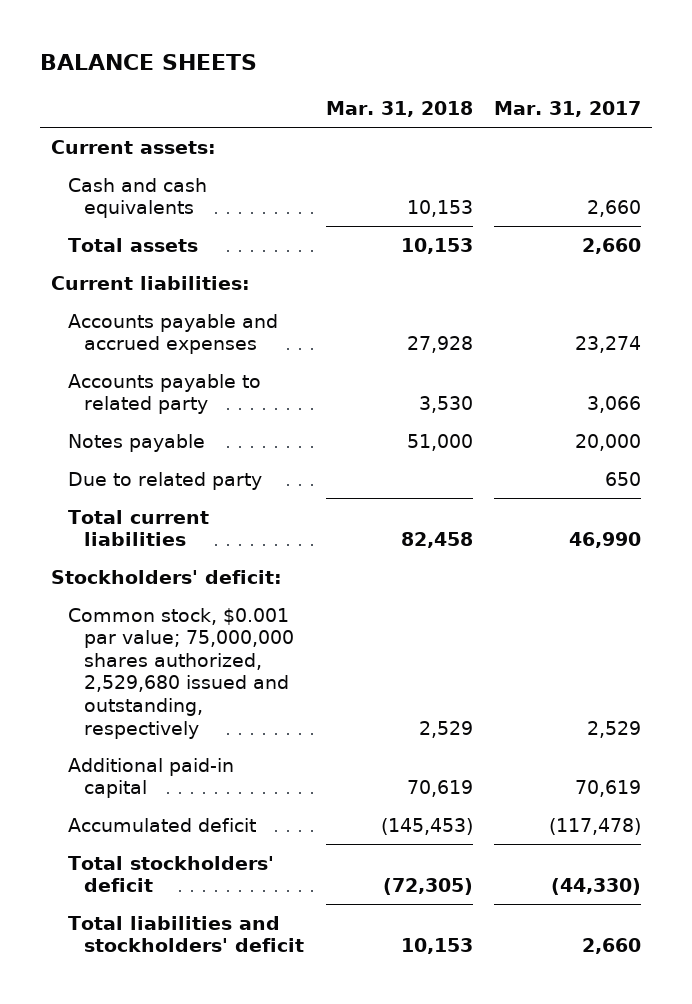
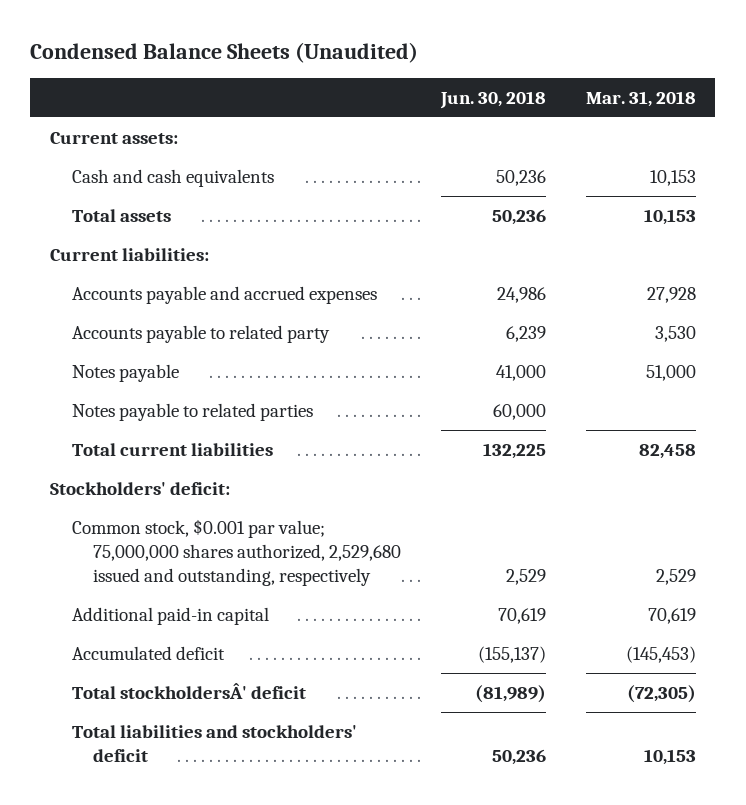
- BALANCE SHEETS
+ Condensed Balance Sheets (Unaudited)
- | Mar. 31, 2018 | Mar. 31, 2017
+ | Jun. 30, 2018 | Mar. 31, 2018
- Due to related party | | 650
+ Notes payable to related parties | 60,000 |
- Total stockholders' deficit | (72,305) | (44,330)
+ Total stockholdersÂ' deficit | (81,989) | (72,305)

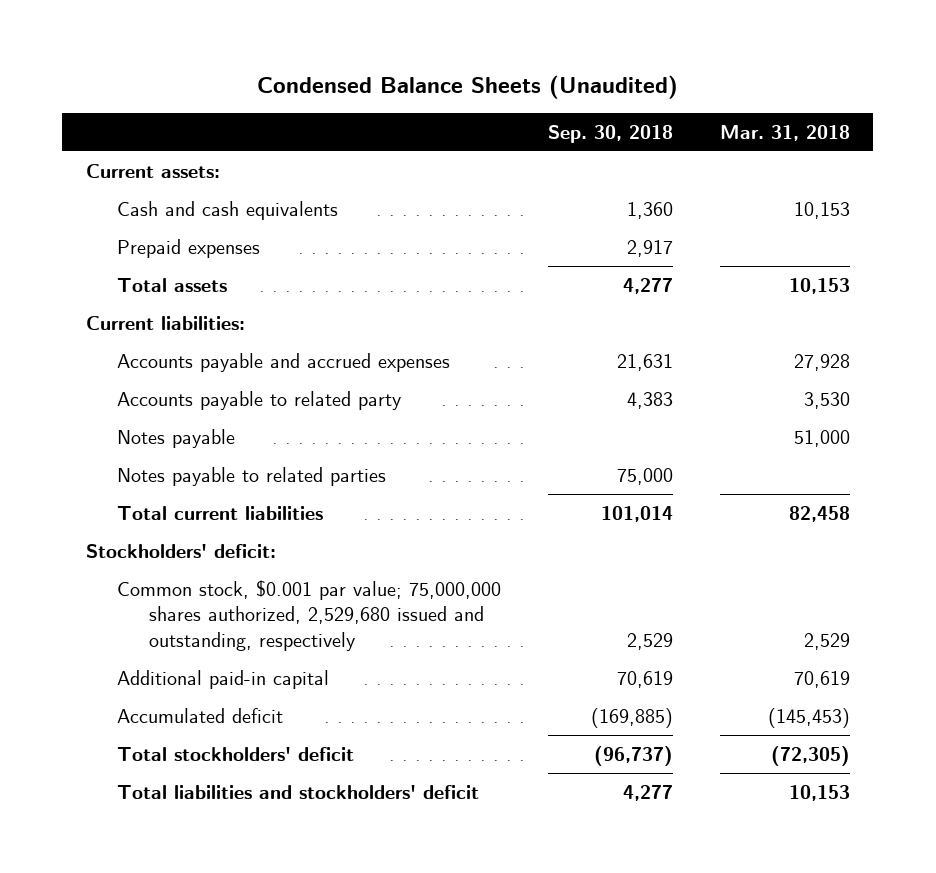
- | Jun. 30, 2018 | Mar. 31, 2018
+ | Sep. 30, 2018 | Mar. 31, 2018
+ Prepaid expenses | 2,917 |
- Total stockholdersÂ' deficit | (81,989) | (72,305)
+ Total stockholders' deficit | (96,737) | (72,305)

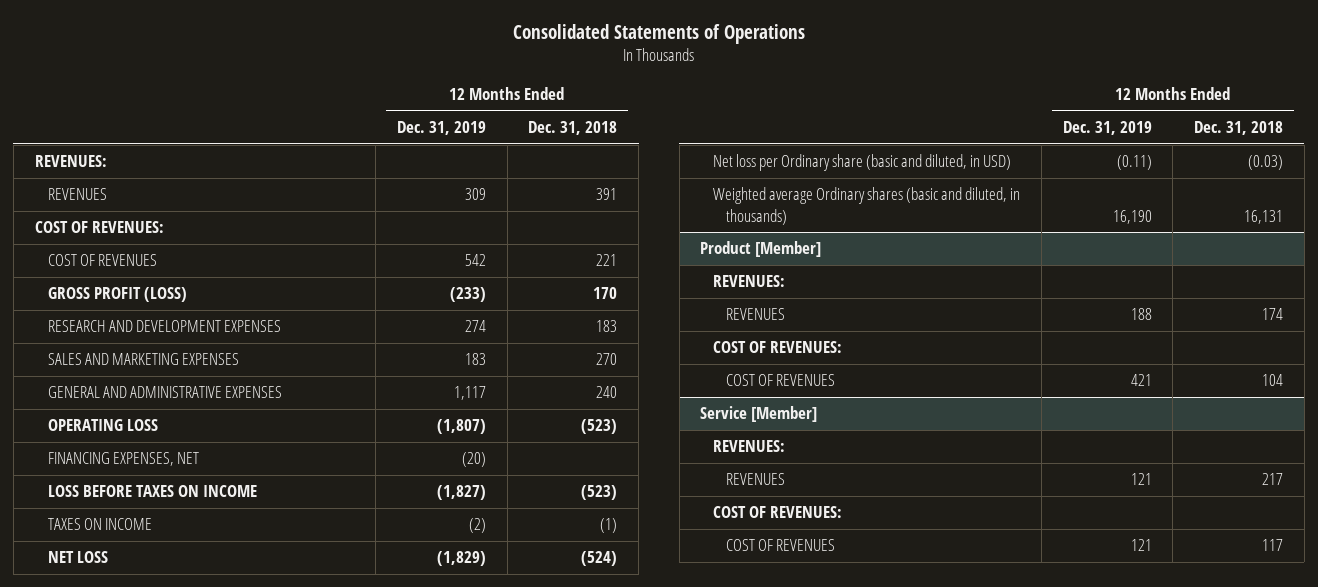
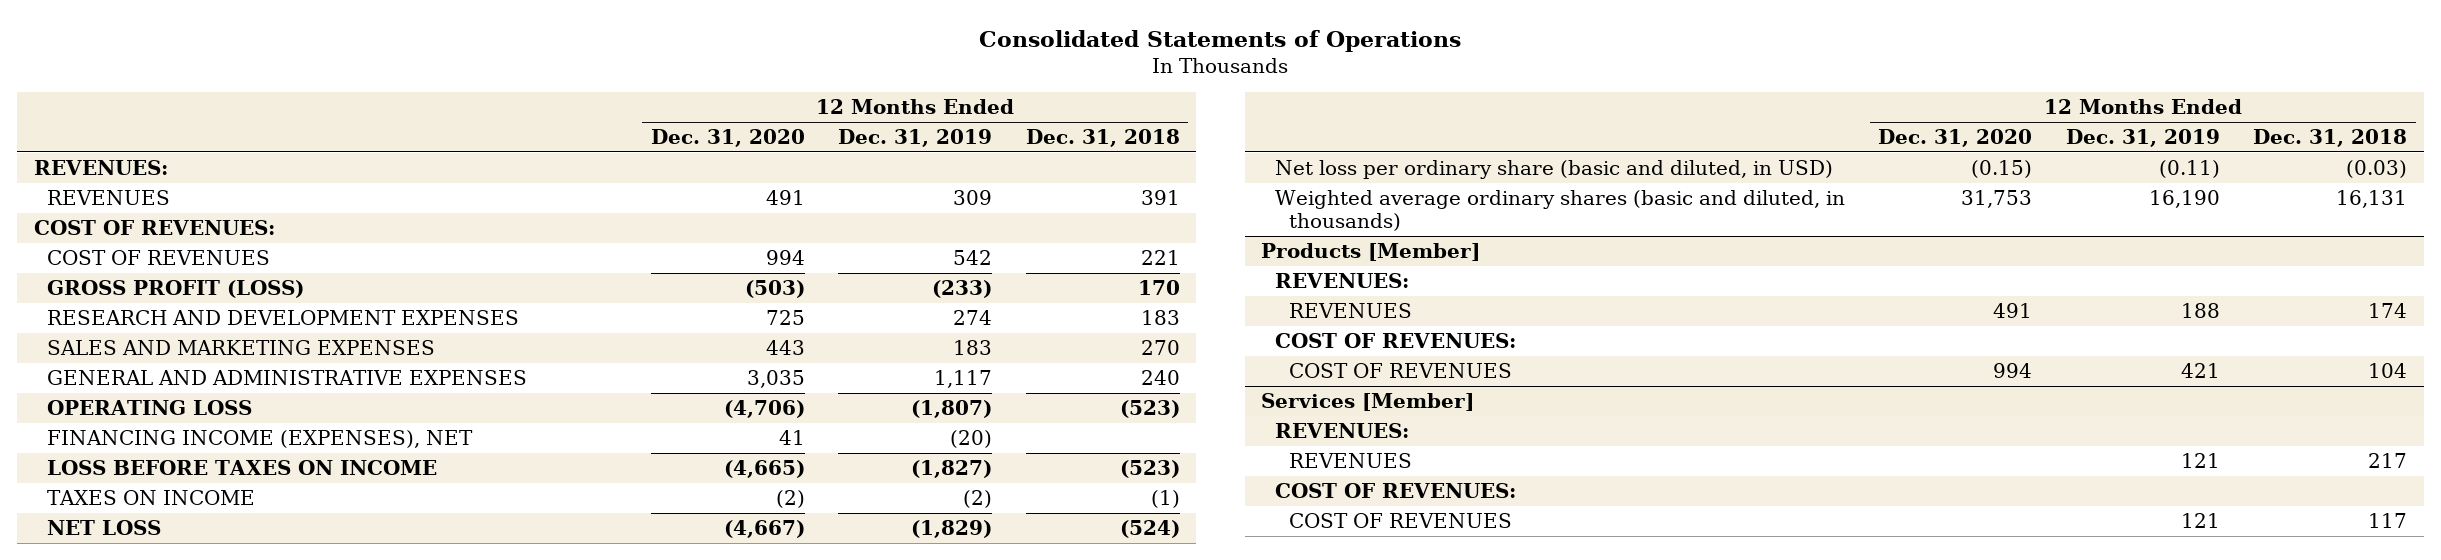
- | 12 Months Ended Dec. 31, 2019 | 12 Months Ended Dec. 31, 2018
+ | 12 Months Ended Dec. 31, 2020 | 12 Months Ended Dec. 31, 2019 | 12 Months Ended Dec. 31, 2018
- FINANCING EXPENSES, NET | (20) |
+ FINANCING INCOME (EXPENSES), NET | 41 | (20) |
- Net loss per Ordinary share (basic and diluted, in USD) | (0.11) | (0.03)
- Weighted average Ordinary shares (basic and diluted, in thousands) | 16,190 | 16,131
- Product [Member]
+ Net loss per ordinary share (basic and diluted, in USD) | (0.15) | (0.11) | (0.03)
+ Weighted average ordinary shares (basic and diluted, in thousands) | 31,753 | 16,190 | 16,131
+ Products [Member]
- Service [Member]
+ Services [Member]

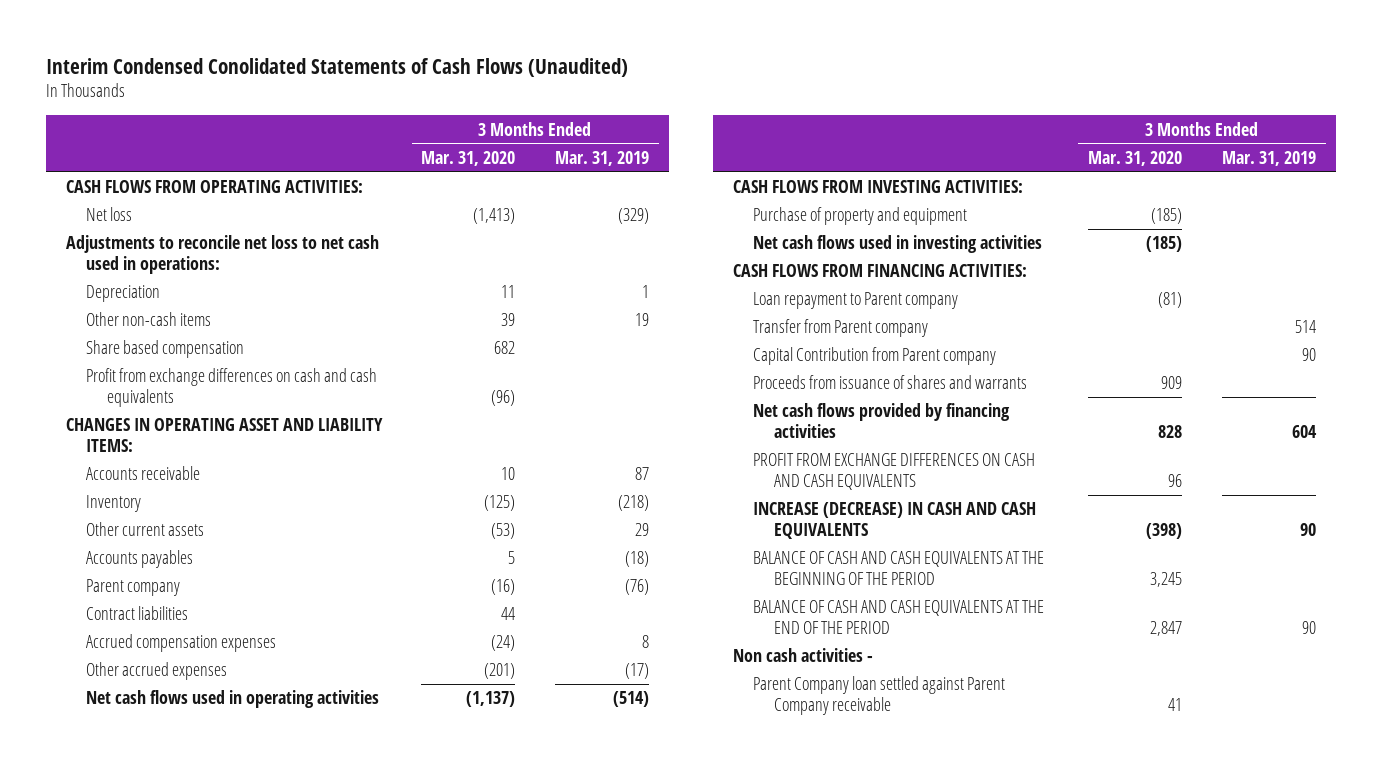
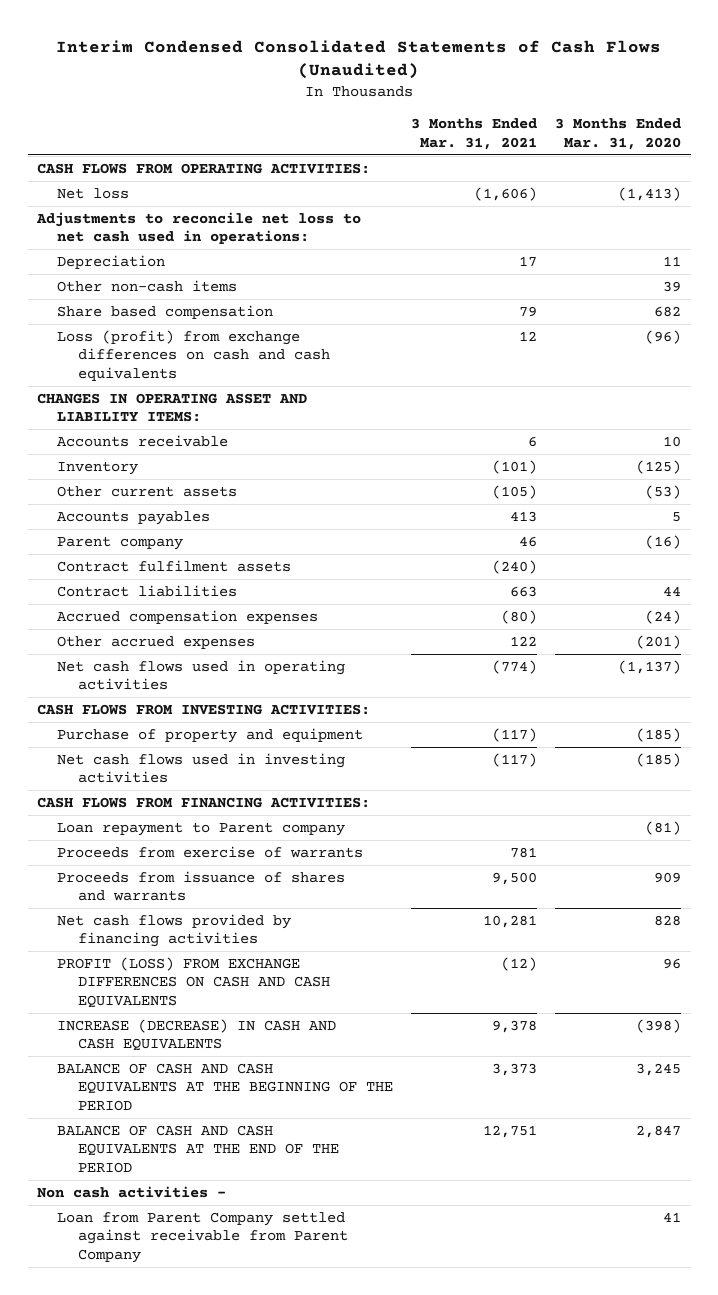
- Interim Condensed Conolidated Statements of Cash Flows (Unaudited)
+ Interim Condensed Consolidated Statements of Cash Flows (Unaudited)
- | 3 Months Ended Mar. 31, 2020 | 3 Months Ended Mar. 31, 2019
+ | 3 Months Ended Mar. 31, 2021 | 3 Months Ended Mar. 31, 2020
- Profit from exchange differences on cash and cash equivalents | (96) |
+ Loss (profit) from exchange differences on cash and cash equivalents | 12 | (96)
+ Contract fulfilment assets | (240) |
- Transfer from Parent company | | 514
- Capital Contribution from Parent company | | 90
+ Proceeds from exercise of warrants | 781 |
- PROFIT FROM EXCHANGE DIFFERENCES ON CASH AND CASH EQUIVALENTS | 96 |
+ PROFIT (LOSS) FROM EXCHANGE DIFFERENCES ON CASH AND CASH EQUIVALENTS | (12) | 96
- Parent Company loan settled against Parent Company receivable | 41 |
+ Loan from Parent Company settled against receivable from Parent Company | | 41

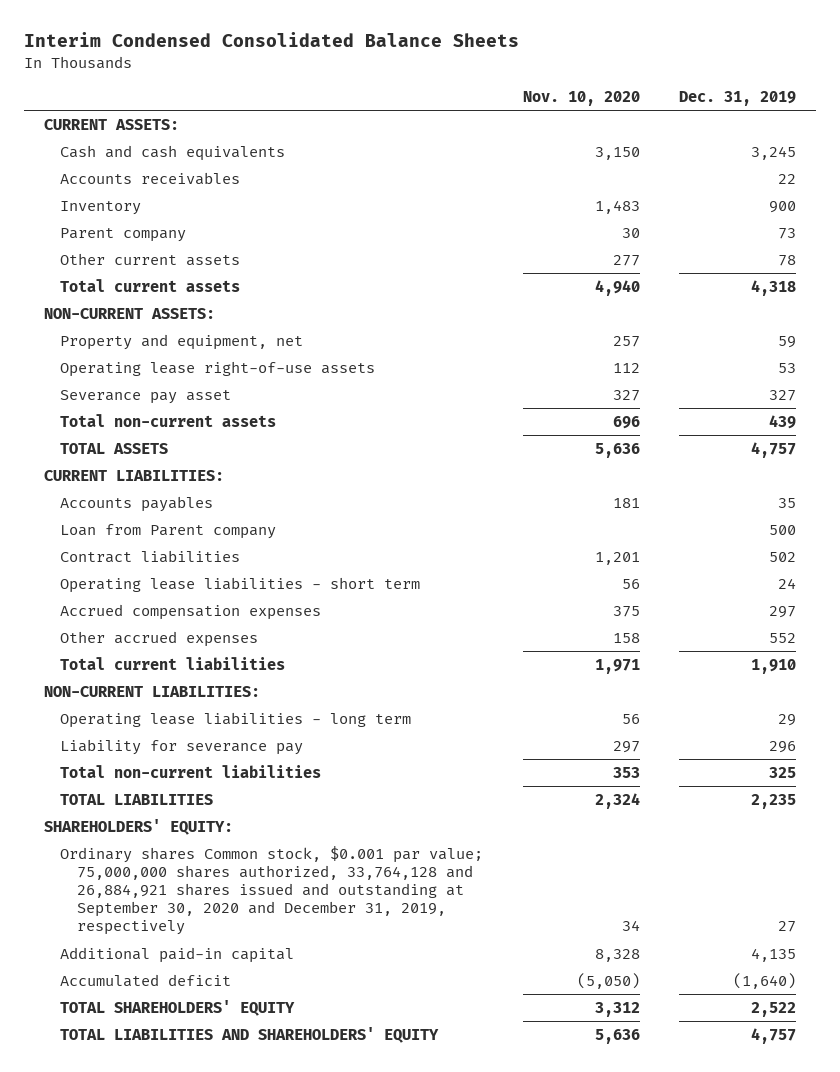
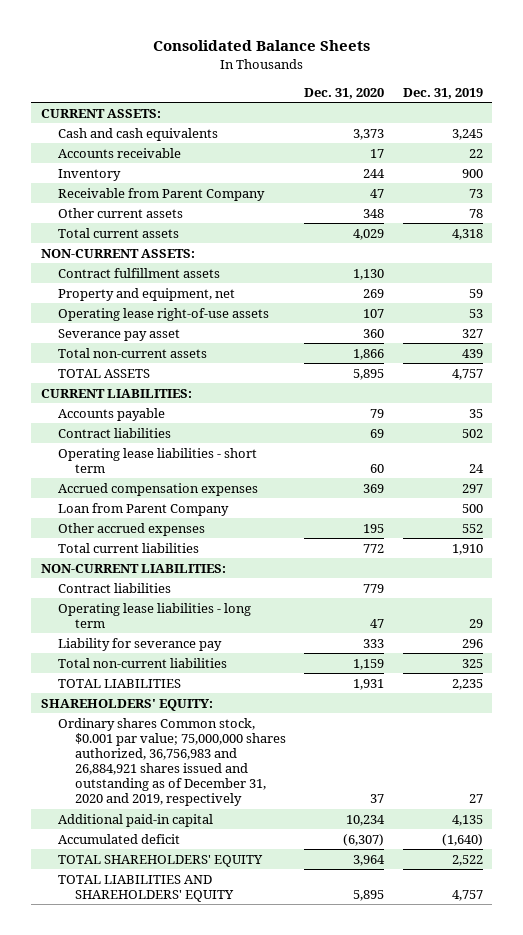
- Interim Condensed Consolidated Balance Sheets
+ Consolidated Balance Sheets
- | Nov. 10, 2020 | Dec. 31, 2019
+ | Dec. 31, 2020 | Dec. 31, 2019
- Accounts receivables | | 22
+ Accounts receivable | 17 | 22
- Parent company | 30 | 73
+ Receivable from Parent Company | 47 | 73
+ Contract fulfillment assets | 1,130 |
- Accounts payables | 181 | 35
- Loan from Parent company | | 500
+ Accounts payable | 79 | 35
+ Loan from Parent Company | | 500
+ Contract liabilities | 779 |
- Ordinary shares Common stock, $0.001 par value; 75,000,000 shares authorized, 33,764,128 and 26,884,921 shares issued and outstanding at September 30, 2020 and December 31, 2019, respectively | 34 | 27
+ Ordinary shares Common stock, $0.001 par value; 75,000,000 shares authorized, 36,756,983 and 26,884,921 shares issued and outstanding as of December 31, 2020 and 2019, respectively | 37 | 27

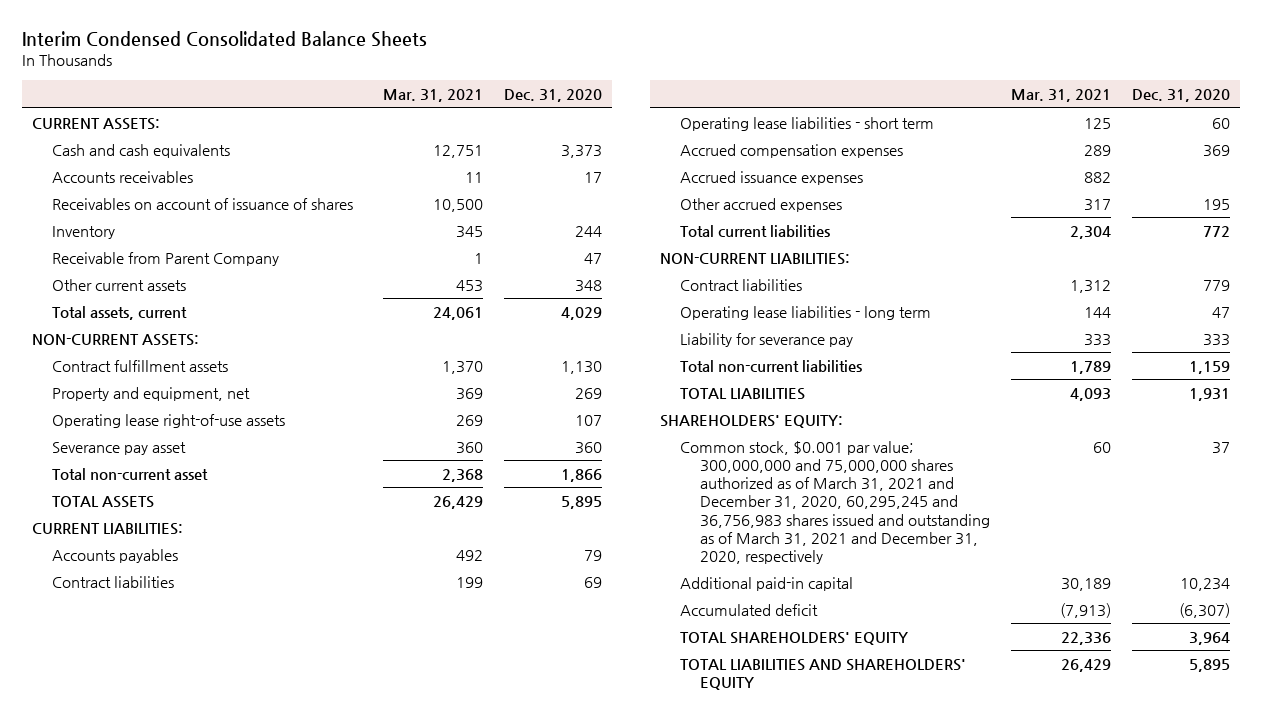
- Consolidated Balance Sheets
+ Interim Condensed Consolidated Balance Sheets
- | Dec. 31, 2020 | Dec. 31, 2019
+ | Mar. 31, 2021 | Dec. 31, 2020
- Accounts receivable | 17 | 22
+ Accounts receivables | 11 | 17
+ Receivables on account of issuance of shares | 10,500 |
- Total current assets | 4,029 | 4,318
+ Total assets, current | 24,061 | 4,029
- Total non-current assets | 1,866 | 439
+ Total non-current asset | 2,368 | 1,866
- Accounts payable | 79 | 35
+ Accounts payables | 492 | 79
- Loan from Parent Company | | 500
+ Accrued issuance expenses | 882 |
- Ordinary shares Common stock, $0.001 par value; 75,000,000 shares authorized, 36,756,983 and 26,884,921 shares issued and outstanding as of December 31, 2020 and 2019, respectively | 37 | 27
+ Common stock, $0.001 par value; 300,000,000 and 75,000,000 shares authorized as of March 31, 2021 and December 31, 2020, 60,295,245 and 36,756,983 shares issued and outstanding as of March 31, 2021 and December 31, 2020, respectively | 60 | 37

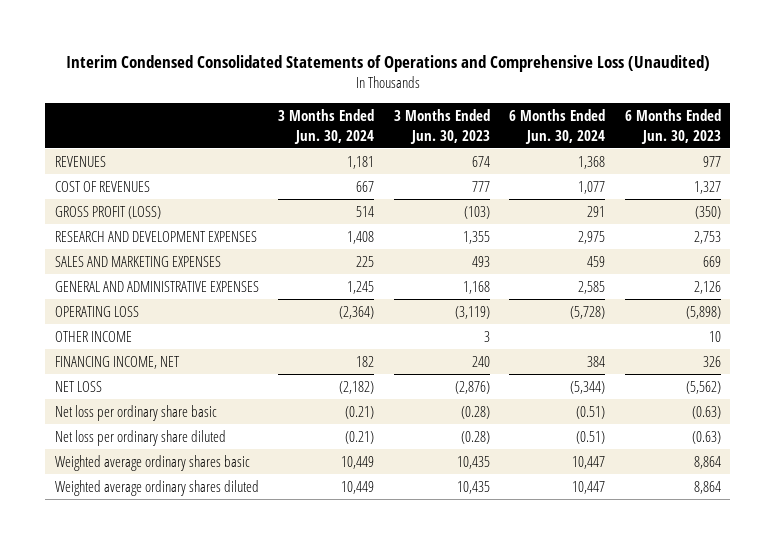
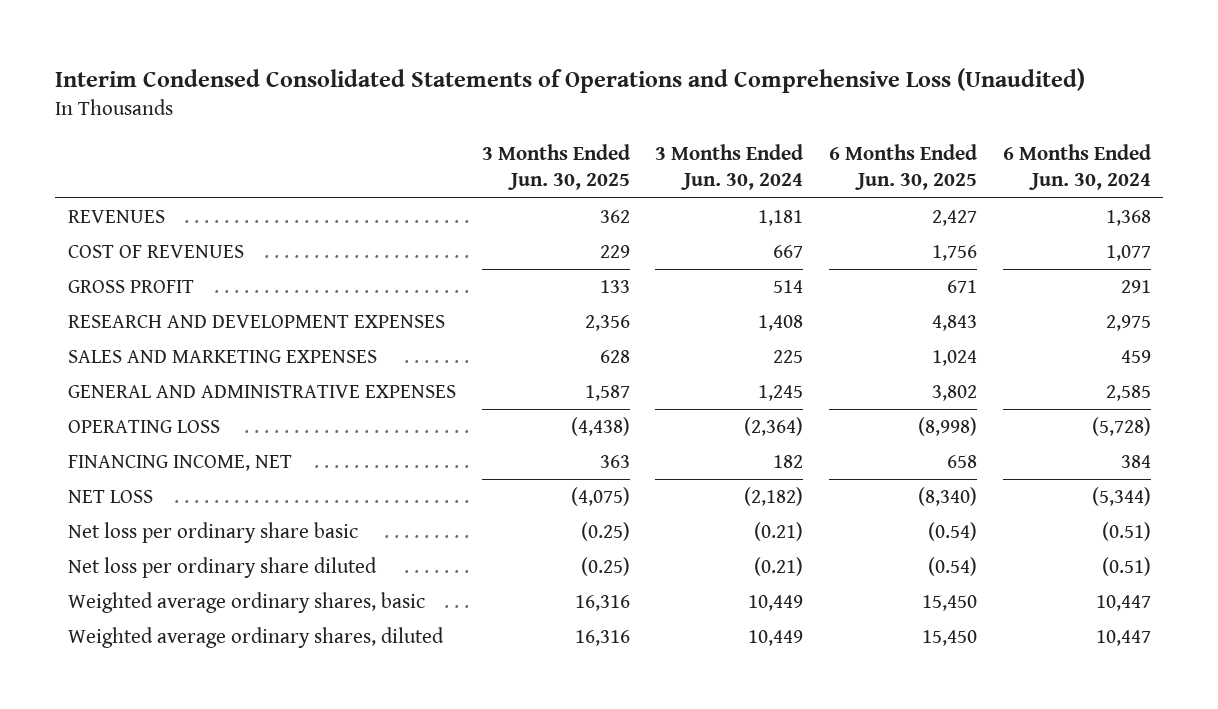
- | 3 Months Ended Jun. 30, 2024 | 3 Months Ended Jun. 30, 2023 | 6 Months Ended Jun. 30, 2024 | 6 Months Ended Jun. 30, 2023
+ | 3 Months Ended Jun. 30, 2025 | 3 Months Ended Jun. 30, 2024 | 6 Months Ended Jun. 30, 2025 | 6 Months Ended Jun. 30, 2024
- GROSS PROFIT (LOSS) | 514 | (103) | 291 | (350)
+ GROSS PROFIT | 133 | 514 | 671 | 291
- OTHER INCOME | | 3 | | 10
- Weighted average ordinary shares basic | 10,449 | 10,435 | 10,447 | 8,864
- Weighted average ordinary shares diluted | 10,449 | 10,435 | 10,447 | 8,864
+ Weighted average ordinary shares, basic | 16,316 | 10,449 | 15,450 | 10,447
+ Weighted average ordinary shares, diluted | 16,316 | 10,449 | 15,450 | 10,447

